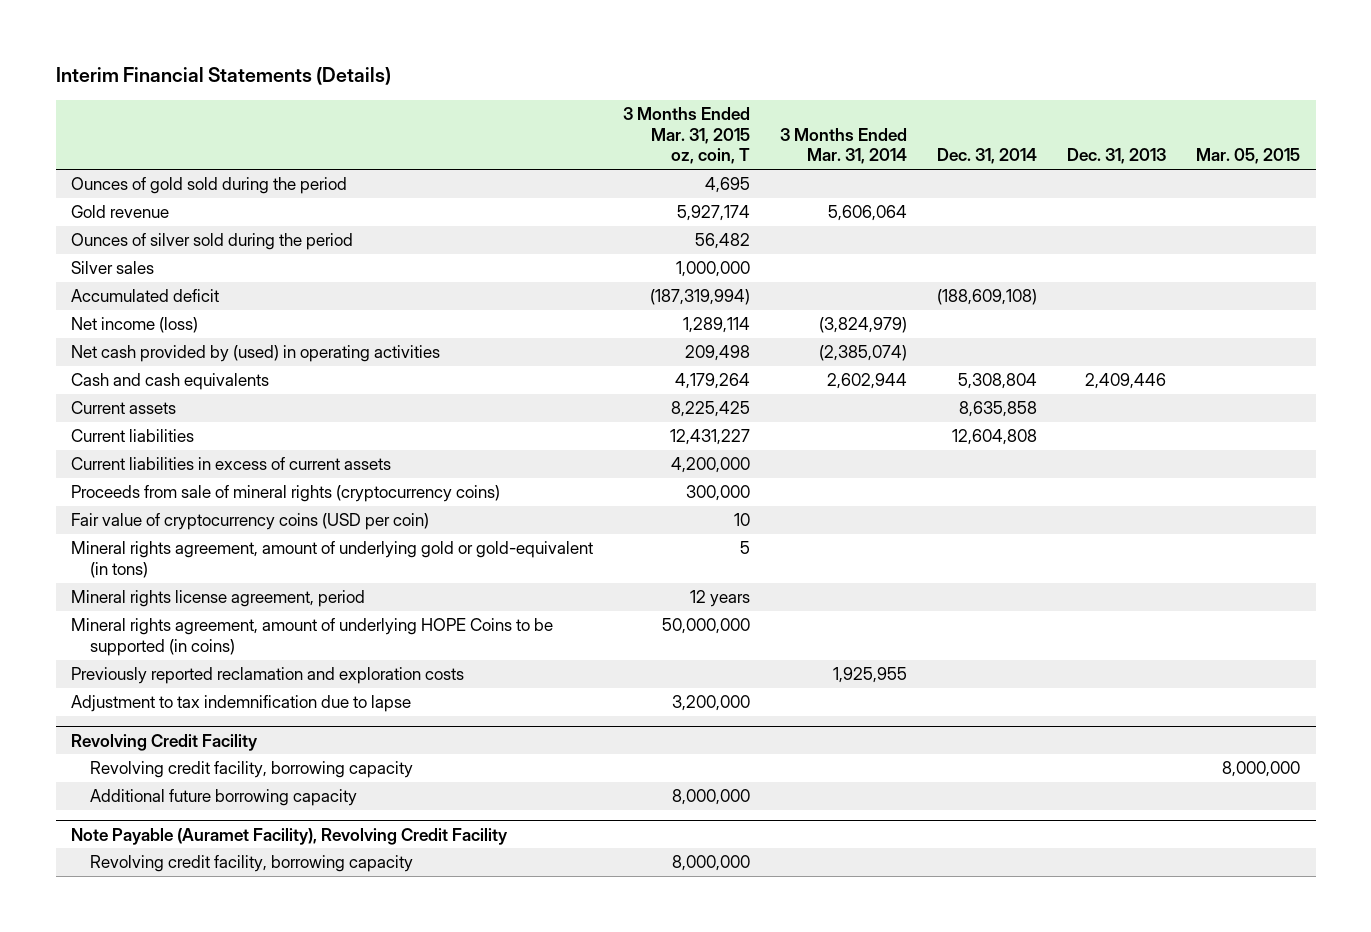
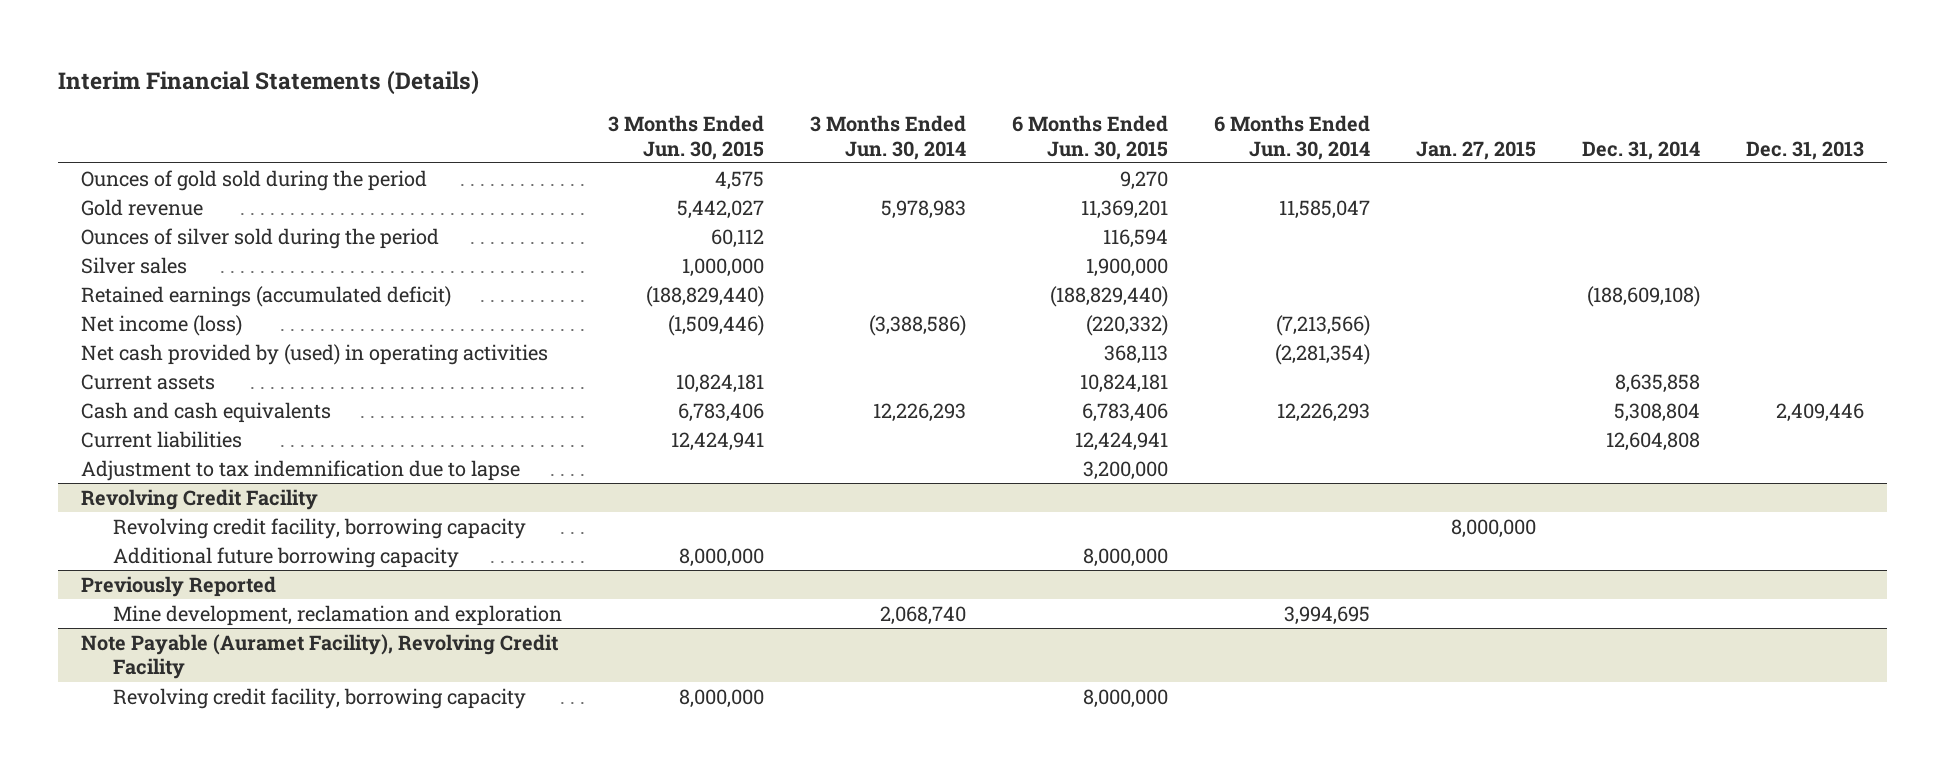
- | 3 Months Ended Mar. 31, 2015 oz, coin, T | 3 Months Ended Mar. 31, 2014 | Dec. 31, 2014 | Dec. 31, 2013 | Mar. 05, 2015
+ | 3 Months Ended Jun. 30, 2015 | 3 Months Ended Jun. 30, 2014 | 6 Months Ended Jun. 30, 2015 | 6 Months Ended Jun. 30, 2014 | Jan. 27, 2015 | Dec. 31, 2014 | Dec. 31, 2013
- Accumulated deficit | (187,319,994) | | (188,609,108) | |
+ Retained earnings (accumulated deficit) | (188,829,440) | | (188,829,440) | | | (188,609,108) |
moved down: Cash and cash equivalents | 6,783,406 | 12,226,293 | 6,783,406 | 12,226,293 | | 5,308,804 | 2,409,446
- Current liabilities in excess of current assets | 4,200,000 | | | |
- Proceeds from sale of mineral rights (cryptocurrency coins) | 300,000 | | | |
- Fair value of cryptocurrency coins (USD per coin) | 10 | | | |
- Mineral rights agreement, amount of underlying gold or gold-equivalent (in tons) | 5 | | | |
- Mineral rights license agreement, period | 12 years | | | |
- Mineral rights agreement, amount of underlying HOPE Coins to be supported (in coins) | 50,000,000 | | | |
- Previously reported reclamation and exploration costs | | 1,925,955 | | |
+ Previously Reported
+ Mine development, reclamation and exploration | | 2,068,740 | | 3,994,695 | | |

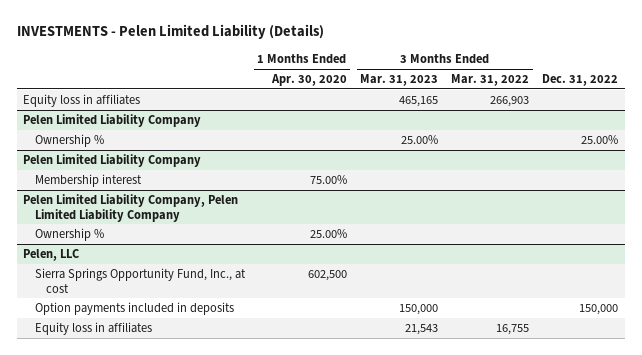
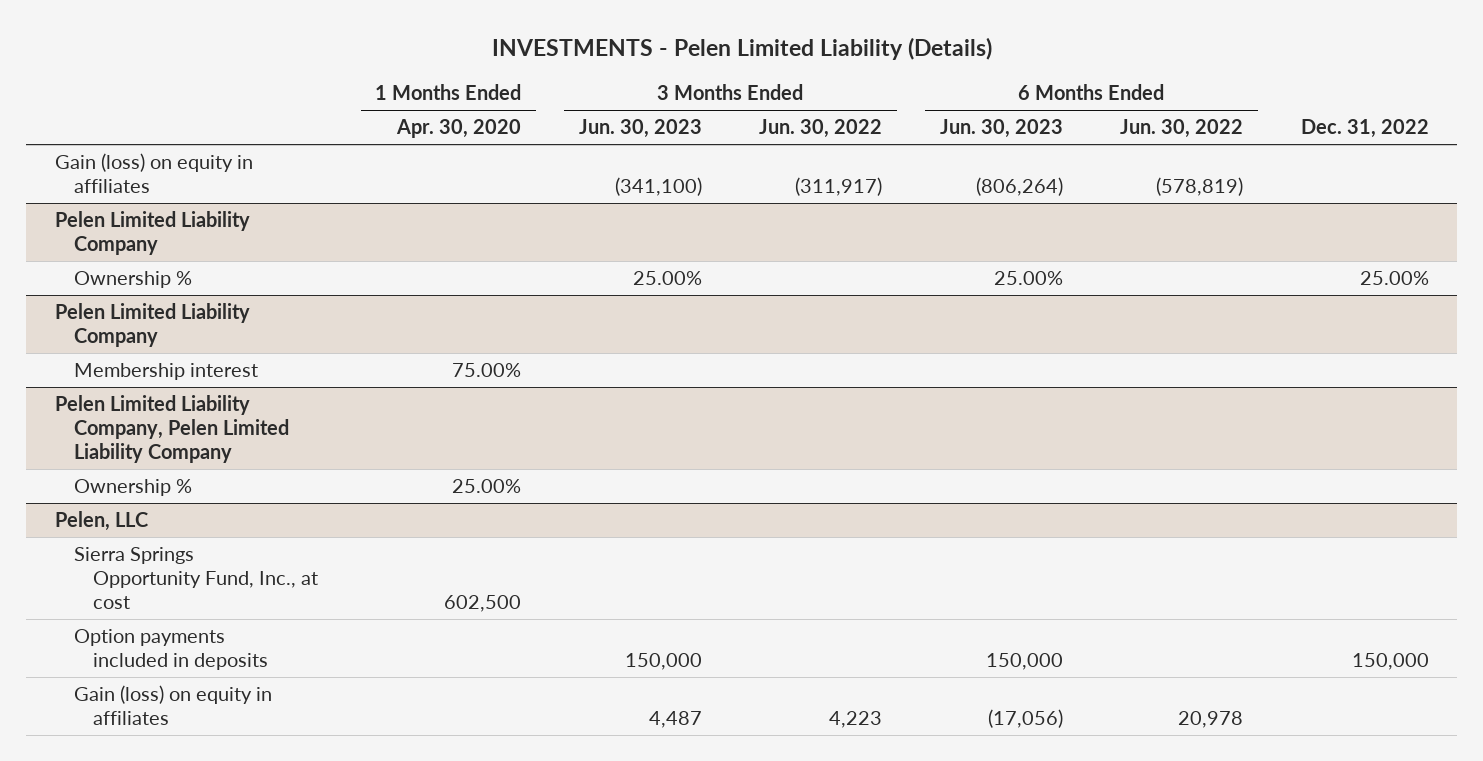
- | 1 Months Ended Apr. 30, 2020 | 3 Months Ended Mar. 31, 2023 | 3 Months Ended Mar. 31, 2022 | Dec. 31, 2022
+ | 1 Months Ended Apr. 30, 2020 | 3 Months Ended Jun. 30, 2023 | 3 Months Ended Jun. 30, 2022 | 6 Months Ended Jun. 30, 2023 | 6 Months Ended Jun. 30, 2022 | Dec. 31, 2022
- Equity loss in affiliates | | 465,165 | 266,903 |
+ Gain (loss) on equity in affiliates | | (341,100) | (311,917) | (806,264) | (578,819) |
@ Pelen, LLC
- Equity loss in affiliates | | 21,543 | 16,755 |
+ Gain (loss) on equity in affiliates | | 4,487 | 4,223 | (17,056) | 20,978 |

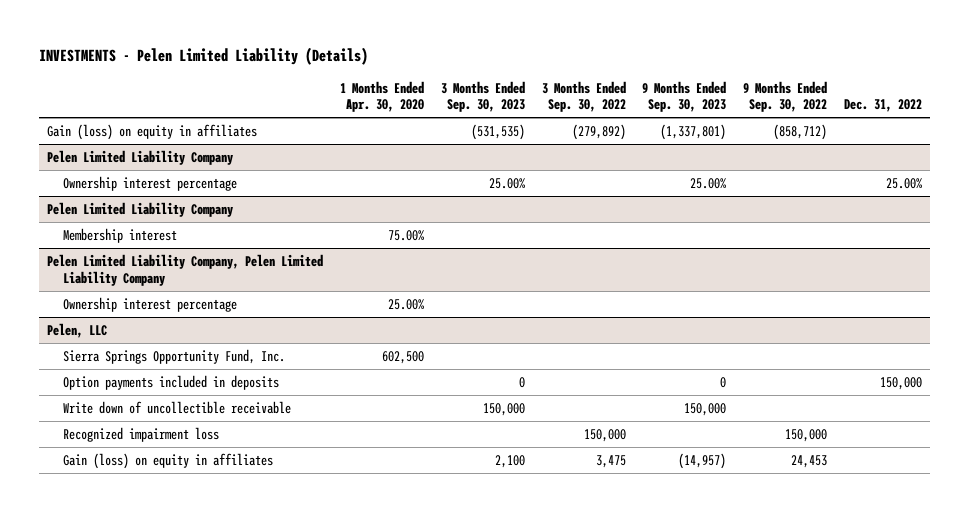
- | 1 Months Ended Apr. 30, 2020 | 3 Months Ended Jun. 30, 2023 | 3 Months Ended Jun. 30, 2022 | 6 Months Ended Jun. 30, 2023 | 6 Months Ended Jun. 30, 2022 | Dec. 31, 2022
+ | 1 Months Ended Apr. 30, 2020 | 3 Months Ended Sep. 30, 2023 | 3 Months Ended Sep. 30, 2022 | 9 Months Ended Sep. 30, 2023 | 9 Months Ended Sep. 30, 2022 | Dec. 31, 2022
@ Pelen Limited Liability Company
- Ownership % | | 25.00% | | 25.00% | | 25.00%
+ Ownership interest percentage | | 25.00% | | 25.00% | | 25.00%
@ Pelen Limited Liability Company, Pelen Limited Liability Company
- Ownership % | 25.00% | | | | |
+ Ownership interest percentage | 25.00% | | | | |
@ Pelen, LLC
- Sierra Springs Opportunity Fund, Inc., at cost | 602,500 | | | | |
+ Sierra Springs Opportunity Fund, Inc. | 602,500 | | | | |
+ Write down of uncollectible receivable | | 150,000 | | 150,000 | |
+ Recognized impairment loss | | | 150,000 | | 150,000 |

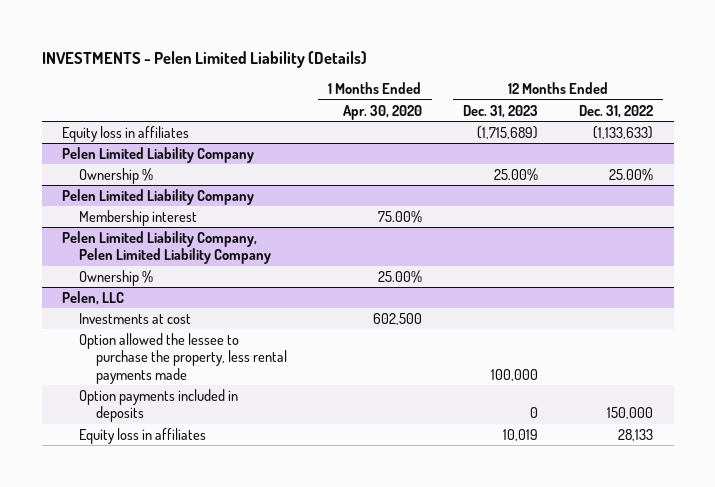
- | 1 Months Ended Apr. 30, 2020 | 3 Months Ended Sep. 30, 2023 | 3 Months Ended Sep. 30, 2022 | 9 Months Ended Sep. 30, 2023 | 9 Months Ended Sep. 30, 2022 | Dec. 31, 2022
+ | 1 Months Ended Apr. 30, 2020 | 12 Months Ended Dec. 31, 2023 | 12 Months Ended Dec. 31, 2022
- Gain (loss) on equity in affiliates | | (531,535) | (279,892) | (1,337,801) | (858,712) |
+ Equity loss in affiliates | | (1,715,689) | (1,133,633)
@ Pelen Limited Liability Company
- Ownership interest percentage | | 25.00% | | 25.00% | | 25.00%
+ Ownership % | | 25.00% | 25.00%
@ Pelen Limited Liability Company, Pelen Limited Liability Company
- Ownership interest percentage | 25.00% | | | | |
+ Ownership % | 25.00% | |
@ Pelen, LLC
- Sierra Springs Opportunity Fund, Inc. | 602,500 | | | | |
+ Investments at cost | 602,500 | |
+ Option allowed the lessee to purchase the property, less rental payments made | | 100,000 |
- Write down of uncollectible receivable | | 150,000 | | 150,000 | |
- Recognized impairment loss | | | 150,000 | | 150,000 |
- Gain (loss) on equity in affiliates | | 2,100 | 3,475 | (14,957) | 24,453 |
+ Equity loss in affiliates | | 10,019 | 28,133

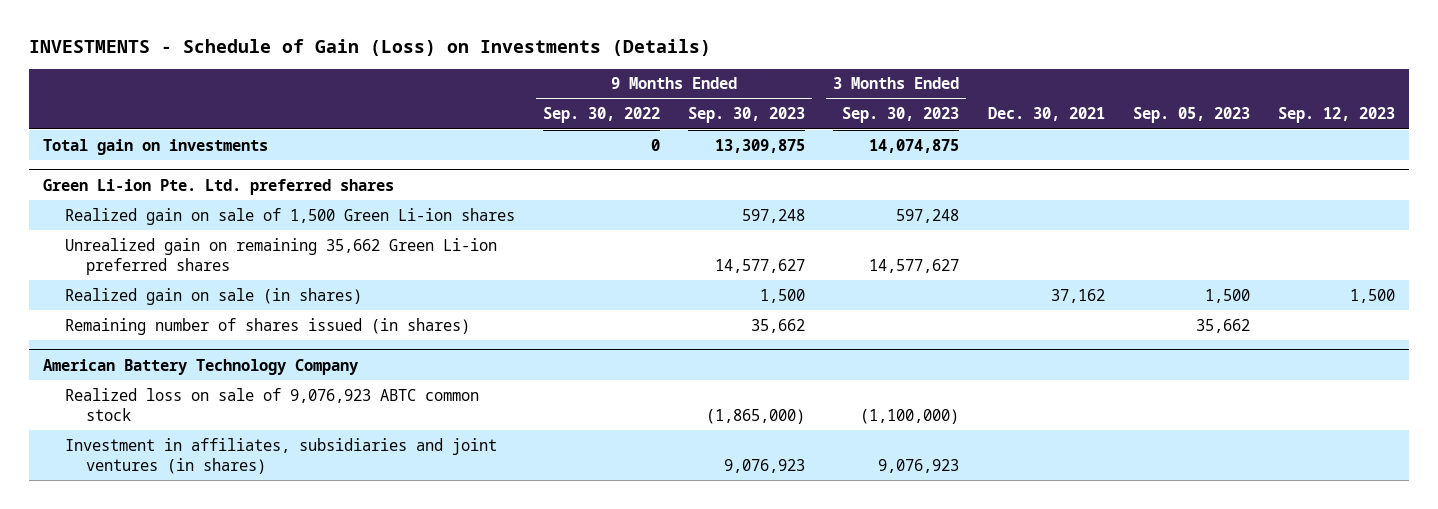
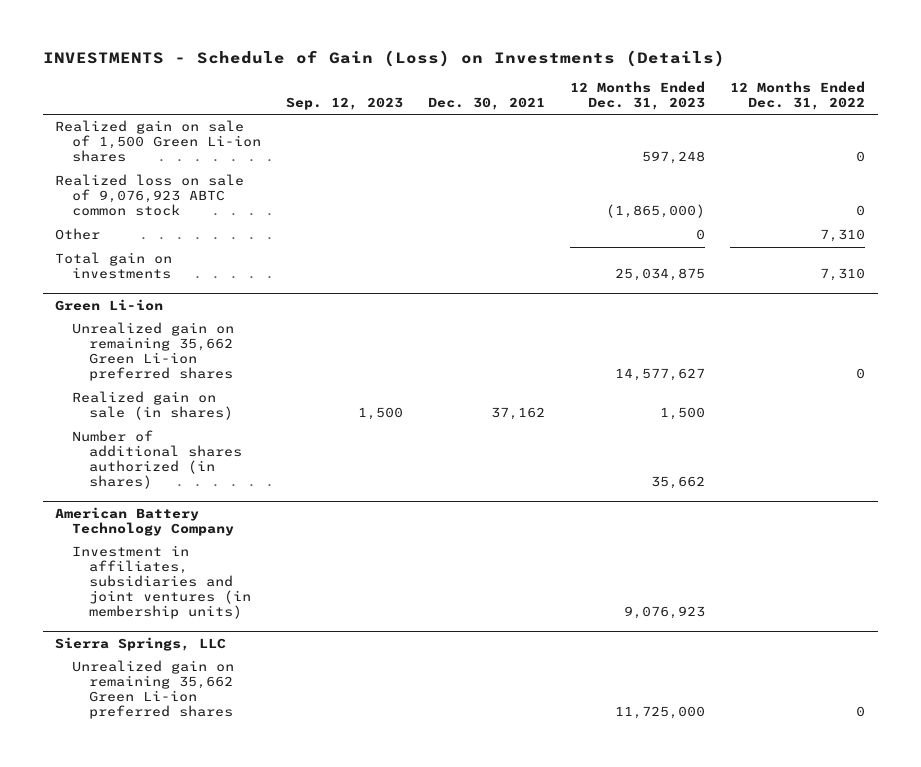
- | 9 Months Ended Sep. 30, 2022 | 9 Months Ended Sep. 30, 2023 | 3 Months Ended Sep. 30, 2023 | Dec. 30, 2021 | Sep. 05, 2023 | Sep. 12, 2023
+ | Sep. 12, 2023 | Dec. 30, 2021 | 12 Months Ended Dec. 31, 2023 | 12 Months Ended Dec. 31, 2022
+ Realized gain on sale of 1,500 Green Li-ion shares | | | 597,248 | 0
+ Realized loss on sale of 9,076,923 ABTC common stock | | | (1,865,000) | 0
+ Other | | | 0 | 7,310
- Green Li-ion Pte. Ltd. preferred shares
- Realized gain on sale of 1,500 Green Li-ion shares | | 597,248 | 597,248 | | |
+ Green Li-ion
- Remaining number of shares issued (in shares) | | 35,662 | | | 35,662 |
+ Number of additional shares authorized (in shares) | | | 35,662 |
@ American Battery Technology Company
- Realized loss on sale of 9,076,923 ABTC common stock | | (1,865,000) | (1,100,000) | | |
- Investment in affiliates, subsidiaries and joint ventures (in shares) | | 9,076,923 | 9,076,923 | | |
+ Investment in affiliates, subsidiaries and joint ventures (in membership units) | | | 9,076,923 |
+ Sierra Springs, LLC
+ Unrealized gain on remaining 35,662 Green Li-ion preferred shares | | | 11,725,000 | 0

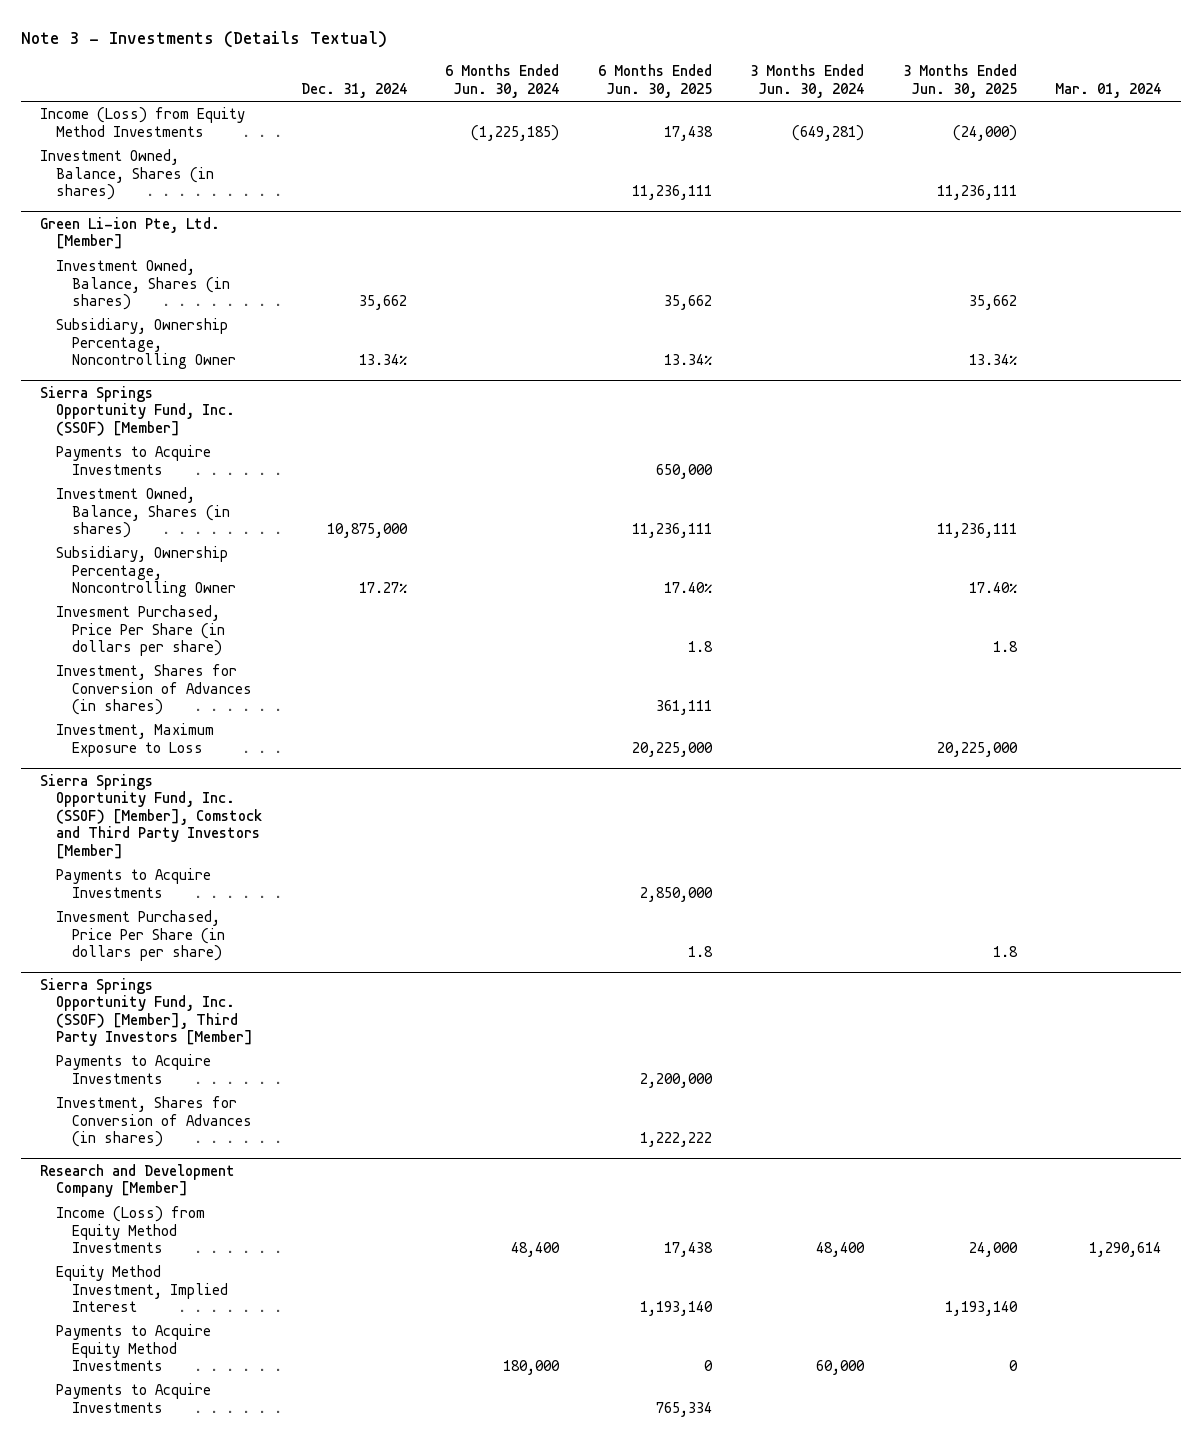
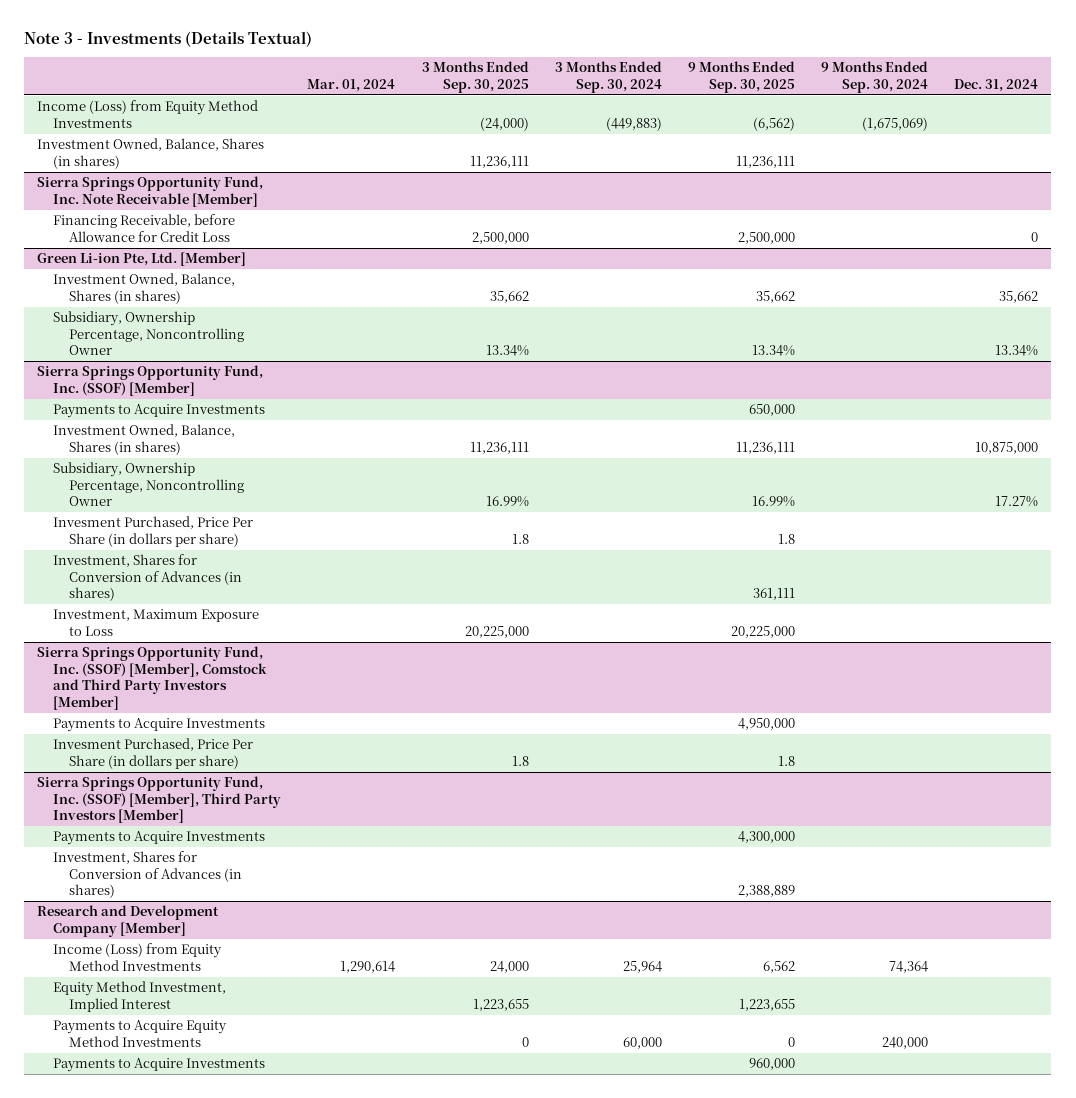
- | Dec. 31, 2024 | 6 Months Ended Jun. 30, 2024 | 6 Months Ended Jun. 30, 2025 | 3 Months Ended Jun. 30, 2024 | 3 Months Ended Jun. 30, 2025 | Mar. 01, 2024
+ | Mar. 01, 2024 | 3 Months Ended Sep. 30, 2025 | 3 Months Ended Sep. 30, 2024 | 9 Months Ended Sep. 30, 2025 | 9 Months Ended Sep. 30, 2024 | Dec. 31, 2024
+ Sierra Springs Opportunity Fund, Inc. Note Receivable [Member]
+ Financing Receivable, before Allowance for Credit Loss | | 2,500,000 | | 2,500,000 | | 0

